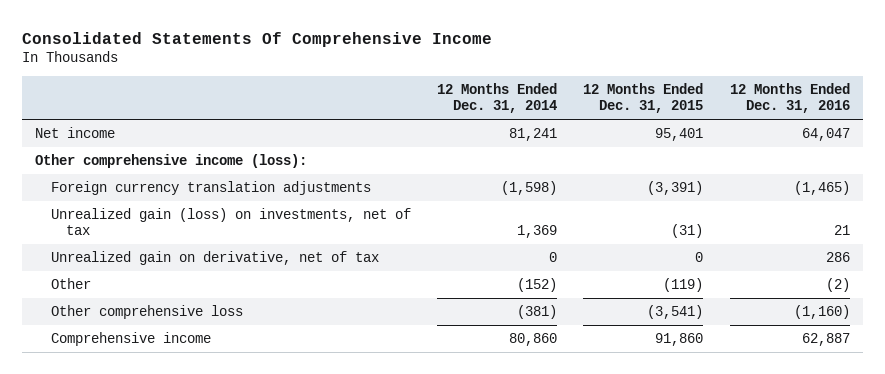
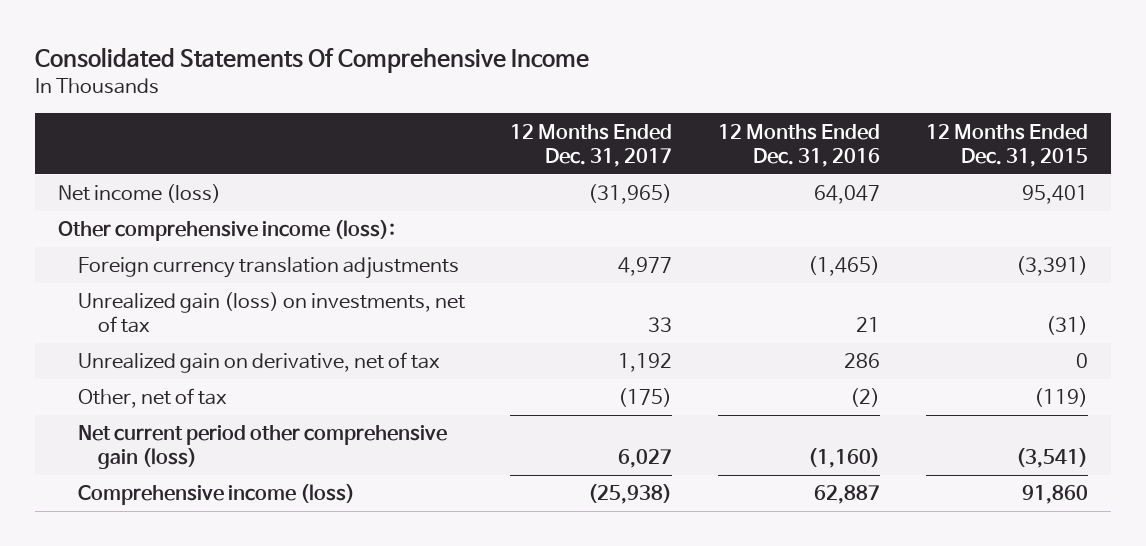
- | 12 Months Ended Dec. 31, 2014 | 12 Months Ended Dec. 31, 2015 | 12 Months Ended Dec. 31, 2016
+ | 12 Months Ended Dec. 31, 2017 | 12 Months Ended Dec. 31, 2016 | 12 Months Ended Dec. 31, 2015
- Net income | 81,241 | 95,401 | 64,047
+ Net income (loss) | (31,965) | 64,047 | 95,401
- Other | (152) | (119) | (2)
- Other comprehensive loss | (381) | (3,541) | (1,160)
- Comprehensive income | 80,860 | 91,860 | 62,887
+ Other, net of tax | (175) | (2) | (119)
+ Net current period other comprehensive gain (loss) | 6,027 | (1,160) | (3,541)
+ Comprehensive income (loss) | (25,938) | 62,887 | 91,860

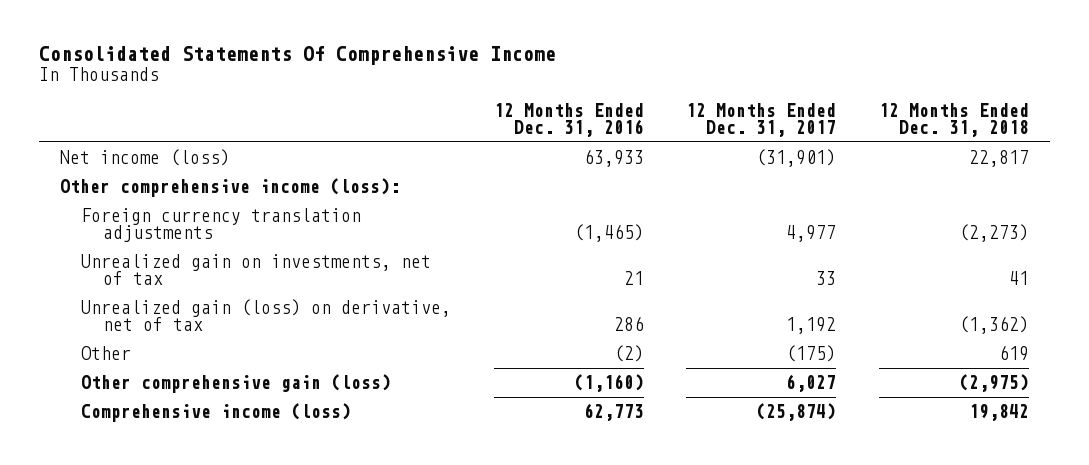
- | 12 Months Ended Dec. 31, 2017 | 12 Months Ended Dec. 31, 2016 | 12 Months Ended Dec. 31, 2015
+ | 12 Months Ended Dec. 31, 2016 | 12 Months Ended Dec. 31, 2017 | 12 Months Ended Dec. 31, 2018
- Net income (loss) | (31,965) | 64,047 | 95,401
+ Net income (loss) | 63,933 | (31,901) | 22,817
- Unrealized gain (loss) on investments, net of tax | 33 | 21 | (31)
- Unrealized gain on derivative, net of tax | 1,192 | 286 | 0
- Other, net of tax | (175) | (2) | (119)
- Net current period other comprehensive gain (loss) | 6,027 | (1,160) | (3,541)
- Comprehensive income (loss) | (25,938) | 62,887 | 91,860
+ Unrealized gain on investments, net of tax | 21 | 33 | 41
+ Unrealized gain (loss) on derivative, net of tax | 286 | 1,192 | (1,362)
+ Other | (2) | (175) | 619
+ Other comprehensive gain (loss) | (1,160) | 6,027 | (2,975)
+ Comprehensive income (loss) | 62,773 | (25,874) | 19,842

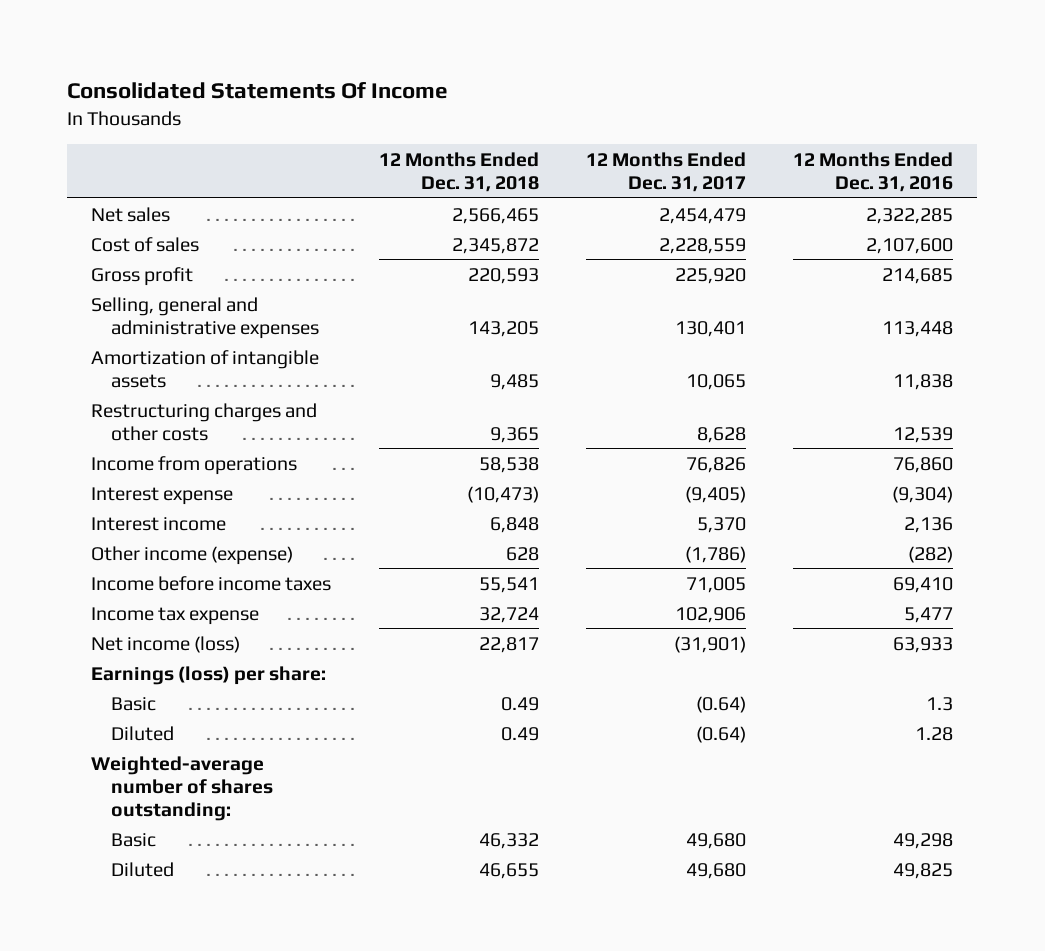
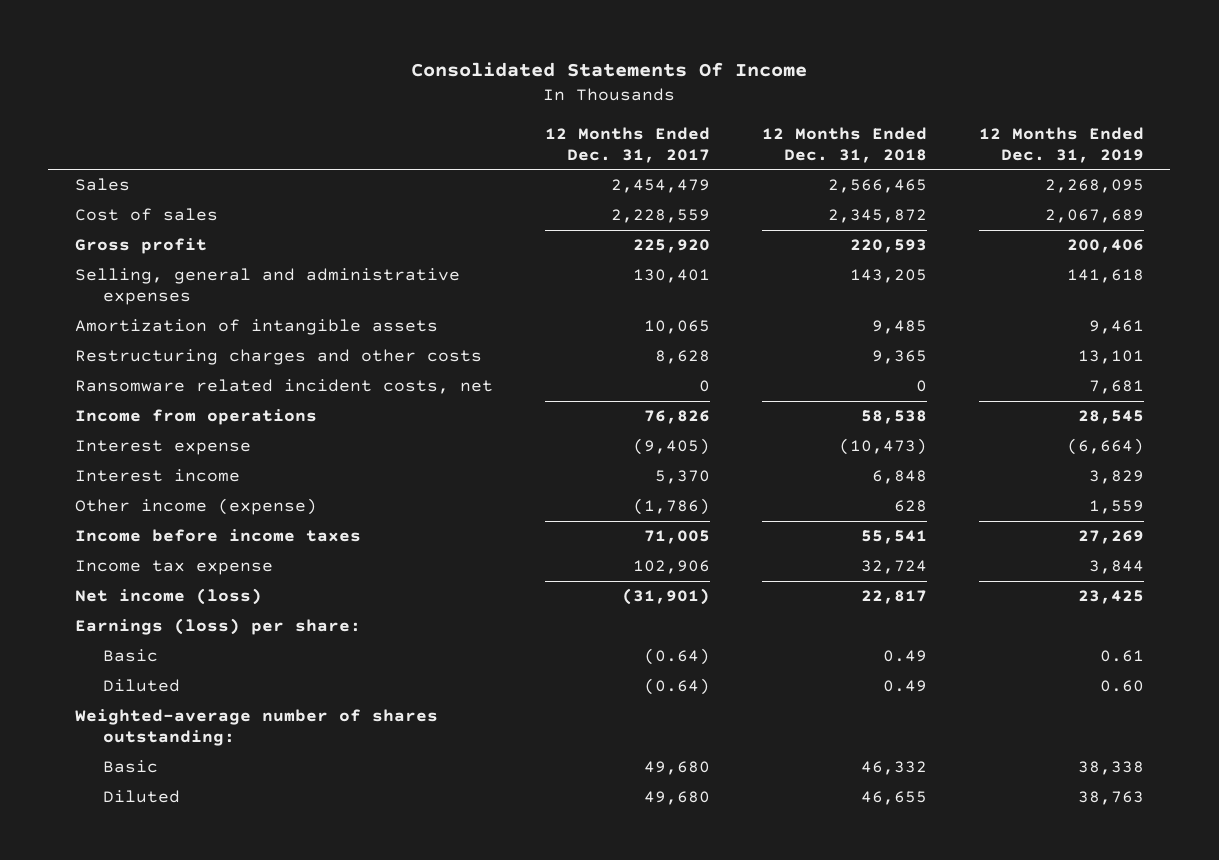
- | 12 Months Ended Dec. 31, 2018 | 12 Months Ended Dec. 31, 2017 | 12 Months Ended Dec. 31, 2016
+ | 12 Months Ended Dec. 31, 2017 | 12 Months Ended Dec. 31, 2018 | 12 Months Ended Dec. 31, 2019
- Net sales | 2,566,465 | 2,454,479 | 2,322,285
+ Sales | 2,454,479 | 2,566,465 | 2,268,095
+ Ransomware related incident costs, net | 0 | 0 | 7,681

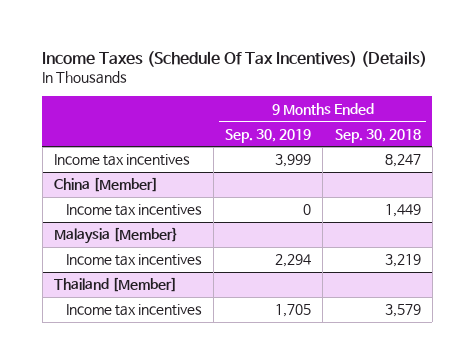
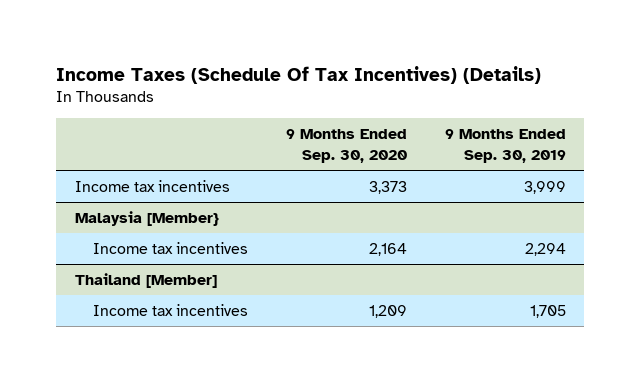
- | 9 Months Ended Sep. 30, 2019 | 9 Months Ended Sep. 30, 2018
+ | 9 Months Ended Sep. 30, 2020 | 9 Months Ended Sep. 30, 2019
- China [Member]
- Income tax incentives | 0 | 1,449

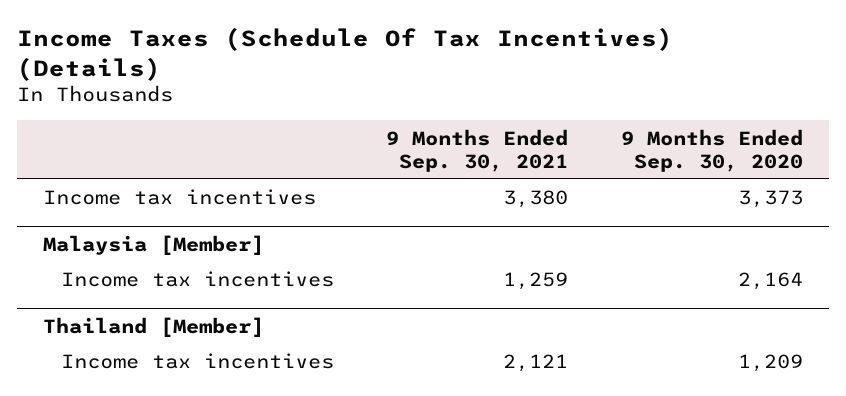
- | 9 Months Ended Sep. 30, 2020 | 9 Months Ended Sep. 30, 2019
+ | 9 Months Ended Sep. 30, 2021 | 9 Months Ended Sep. 30, 2020
- Malaysia [Member}
+ Malaysia [Member]

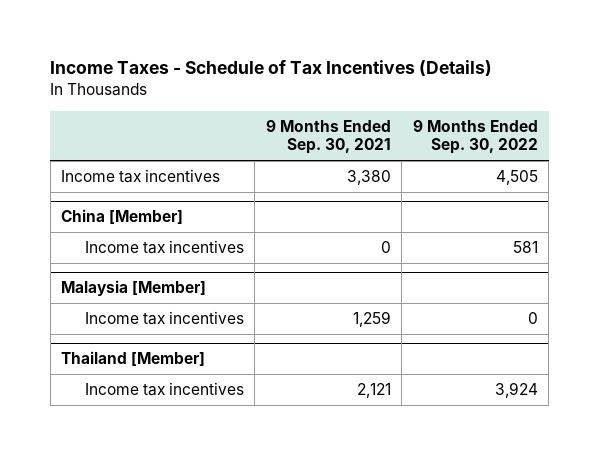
- Income Taxes (Schedule Of Tax Incentives) (Details)
+ Income Taxes - Schedule of Tax Incentives (Details)
- | 9 Months Ended Sep. 30, 2021 | 9 Months Ended Sep. 30, 2020
+ | 9 Months Ended Sep. 30, 2021 | 9 Months Ended Sep. 30, 2022
+ China [Member]
+ Income tax incentives | 0 | 581

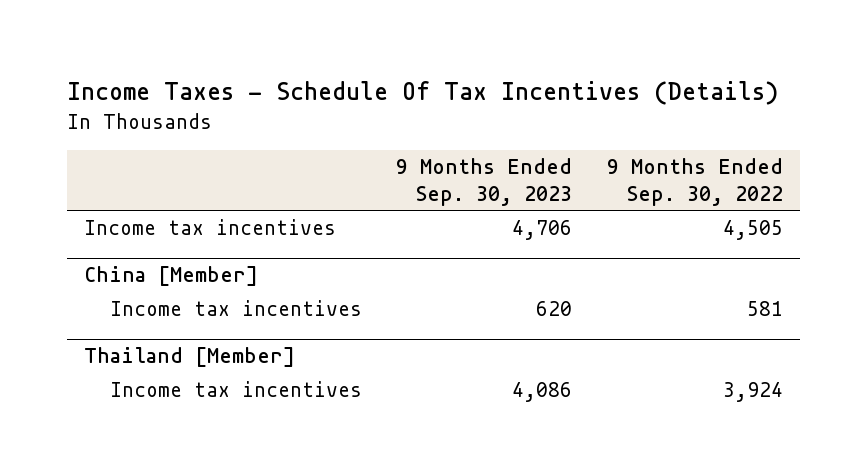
- Income Taxes - Schedule of Tax Incentives (Details)
+ Income Taxes - Schedule Of Tax Incentives (Details)
- | 9 Months Ended Sep. 30, 2021 | 9 Months Ended Sep. 30, 2022
+ | 9 Months Ended Sep. 30, 2023 | 9 Months Ended Sep. 30, 2022
- Malaysia [Member]
- Income tax incentives | 1,259 | 0

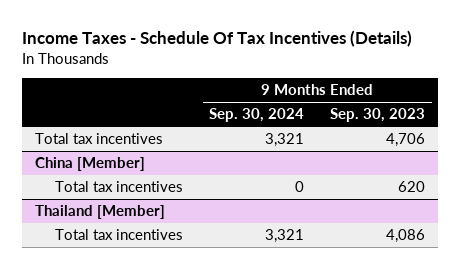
- | 9 Months Ended Sep. 30, 2023 | 9 Months Ended Sep. 30, 2022
+ | 9 Months Ended Sep. 30, 2024 | 9 Months Ended Sep. 30, 2023
- Income tax incentives | 4,706 | 4,505
+ Total tax incentives | 3,321 | 4,706
@ China [Member]
- Income tax incentives | 620 | 581
+ Total tax incentives | 0 | 620
@ Thailand [Member]
- Income tax incentives | 4,086 | 3,924
+ Total tax incentives | 3,321 | 4,086

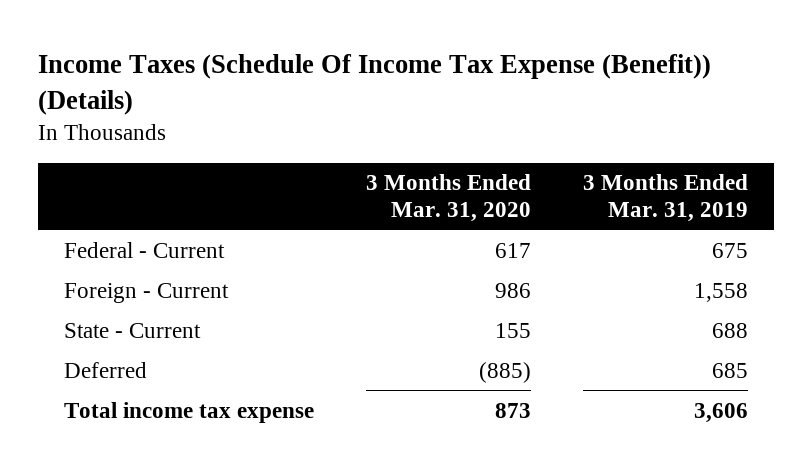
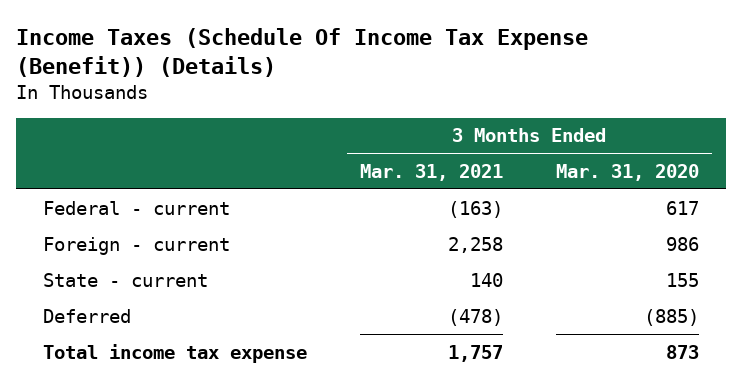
- | 3 Months Ended Mar. 31, 2020 | 3 Months Ended Mar. 31, 2019
+ | 3 Months Ended Mar. 31, 2021 | 3 Months Ended Mar. 31, 2020
- Federal - Current | 617 | 675
- Foreign - Current | 986 | 1,558
- State - Current | 155 | 688
+ Federal - current | (163) | 617
+ Foreign - current | 2,258 | 986
+ State - current | 140 | 155

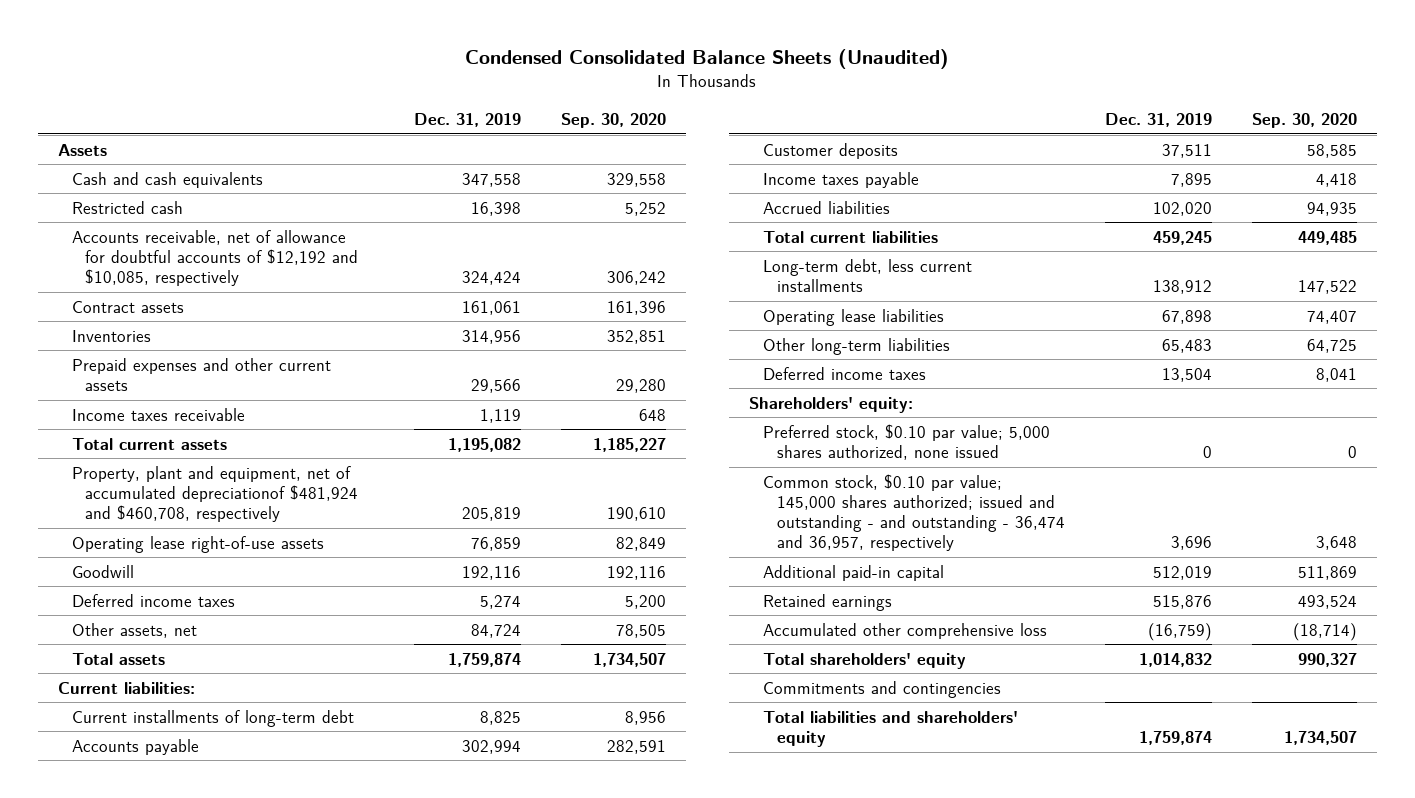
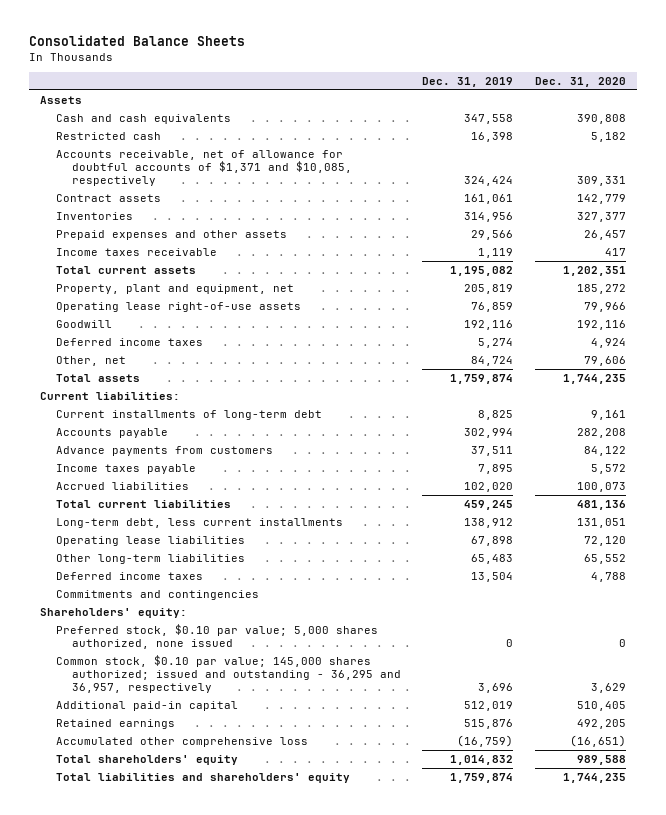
- Condensed Consolidated Balance Sheets (Unaudited)
+ Consolidated Balance Sheets
- | Dec. 31, 2019 | Sep. 30, 2020
+ | Dec. 31, 2019 | Dec. 31, 2020
- Accounts receivable, net of allowance for doubtful accounts of $12,192 and $10,085, respectively | 324,424 | 306,242
+ Accounts receivable, net of allowance for doubtful accounts of $1,371 and $10,085, respectively | 324,424 | 309,331
- Prepaid expenses and other current assets | 29,566 | 29,280
+ Prepaid expenses and other assets | 29,566 | 26,457
- Property, plant and equipment, net of accumulated depreciationof $481,924 and $460,708, respectively | 205,819 | 190,610
+ Property, plant and equipment, net | 205,819 | 185,272
- Other assets, net | 84,724 | 78,505
+ Other, net | 84,724 | 79,606
- Customer deposits | 37,511 | 58,585
+ Advance payments from customers | 37,511 | 84,122
moved up: Commitments and contingencies
- Common stock, $0.10 par value; 145,000 shares authorized; issued and outstanding - and outstanding - 36,474 and 36,957, respectively | 3,696 | 3,648
+ Common stock, $0.10 par value; 145,000 shares authorized; issued and outstanding - 36,295 and 36,957, respectively | 3,696 | 3,629

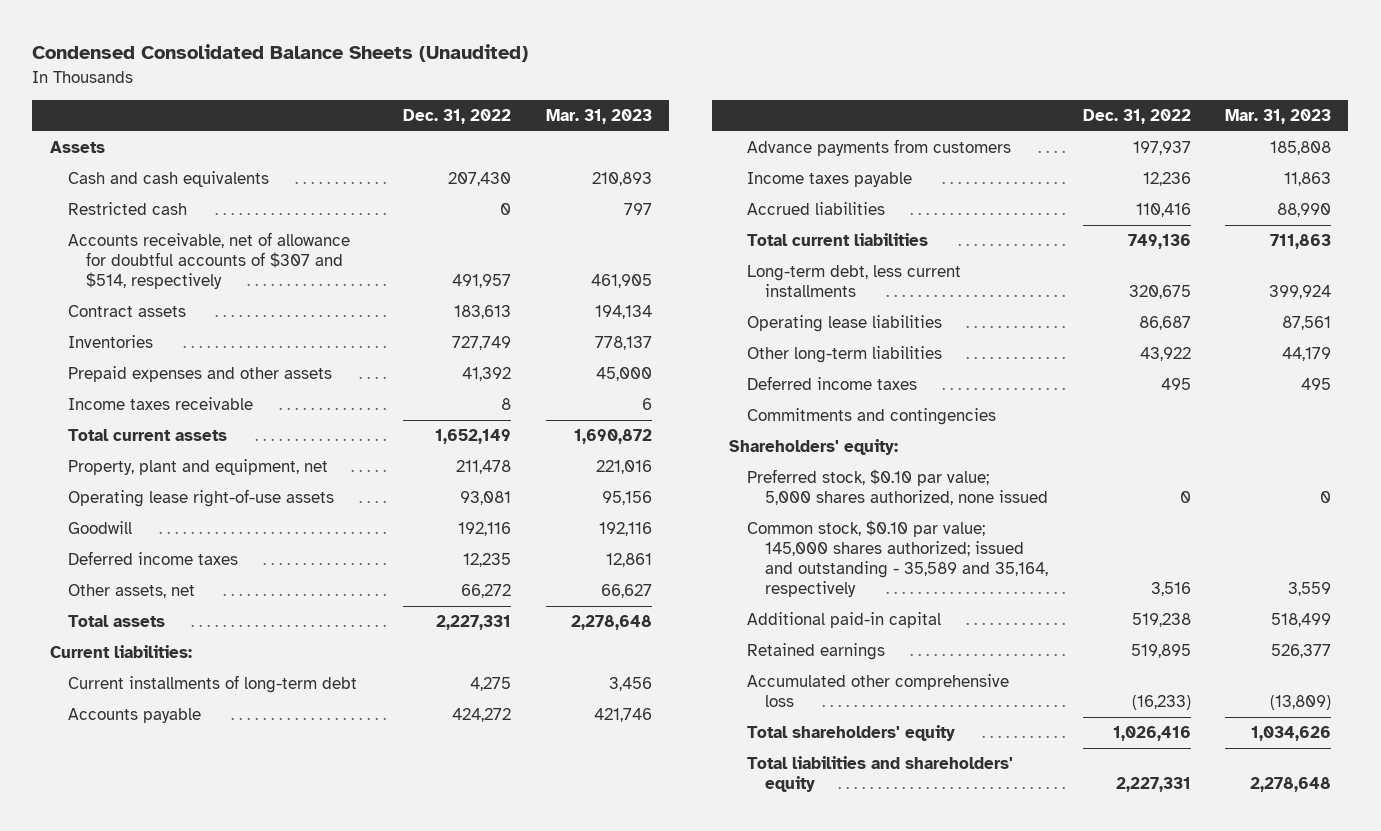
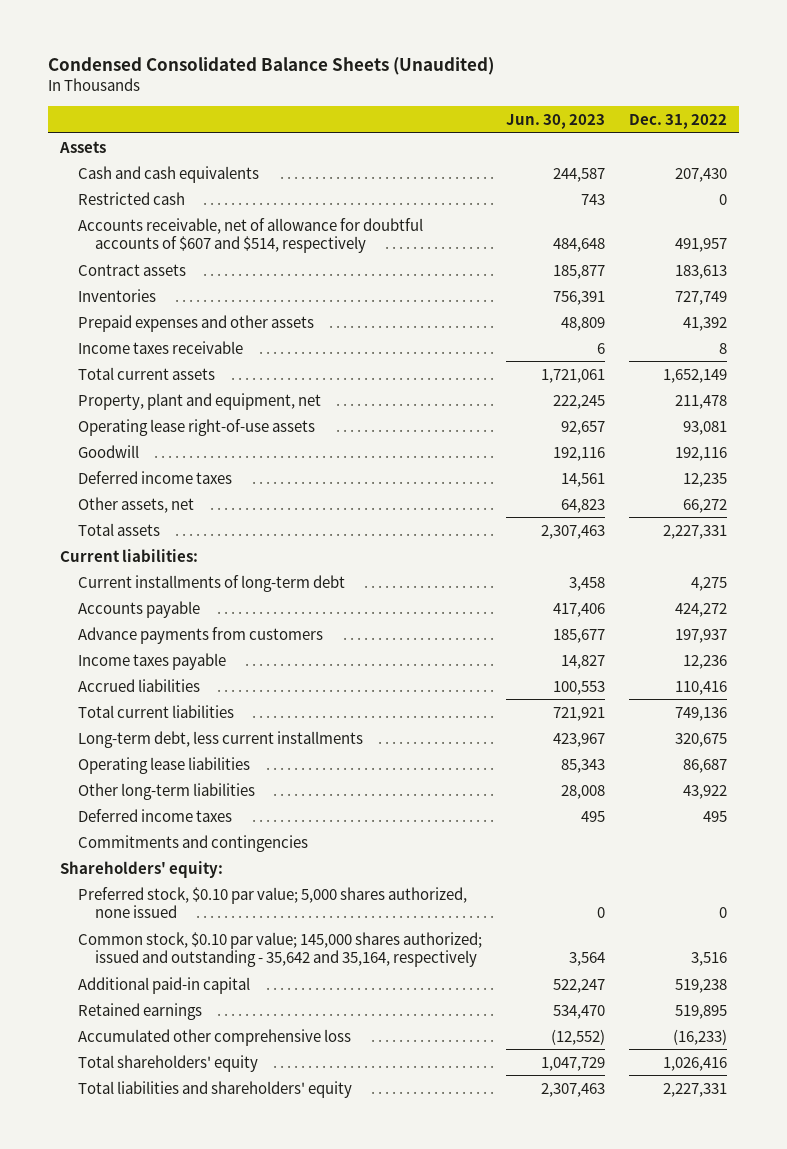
- | Dec. 31, 2022 | Mar. 31, 2023
+ | Jun. 30, 2023 | Dec. 31, 2022
- Accounts receivable, net of allowance for doubtful accounts of $307 and $514, respectively | 491,957 | 461,905
+ Accounts receivable, net of allowance for doubtful accounts of $607 and $514, respectively | 484,648 | 491,957
- Common stock, $0.10 par value; 145,000 shares authorized; issued and outstanding - 35,589 and 35,164, respectively | 3,516 | 3,559
+ Common stock, $0.10 par value; 145,000 shares authorized; issued and outstanding - 35,642 and 35,164, respectively | 3,564 | 3,516

